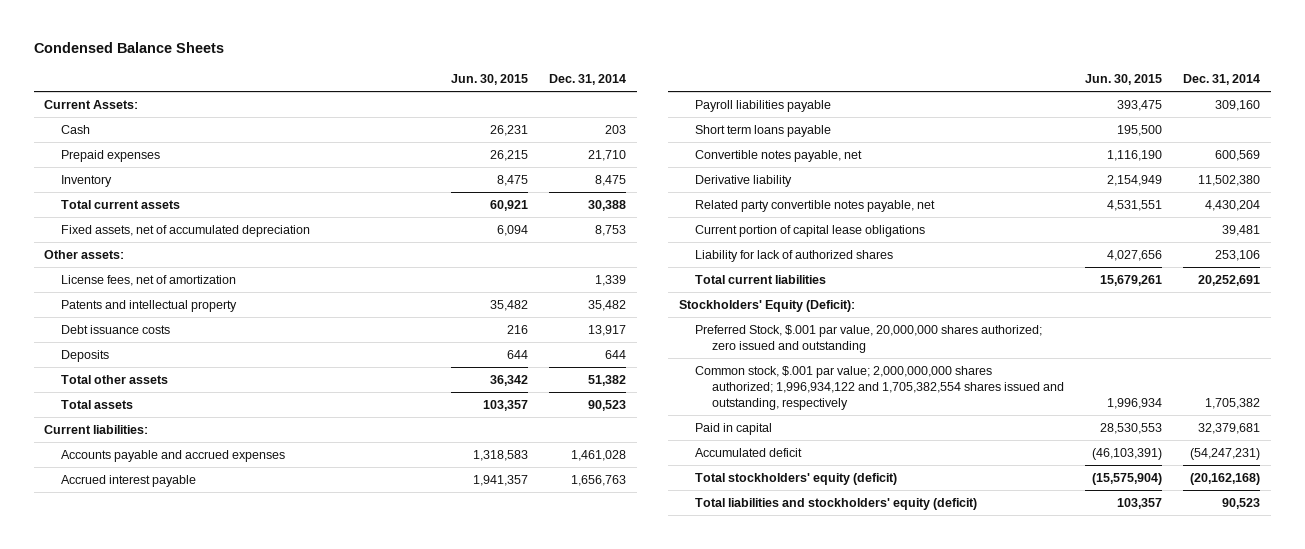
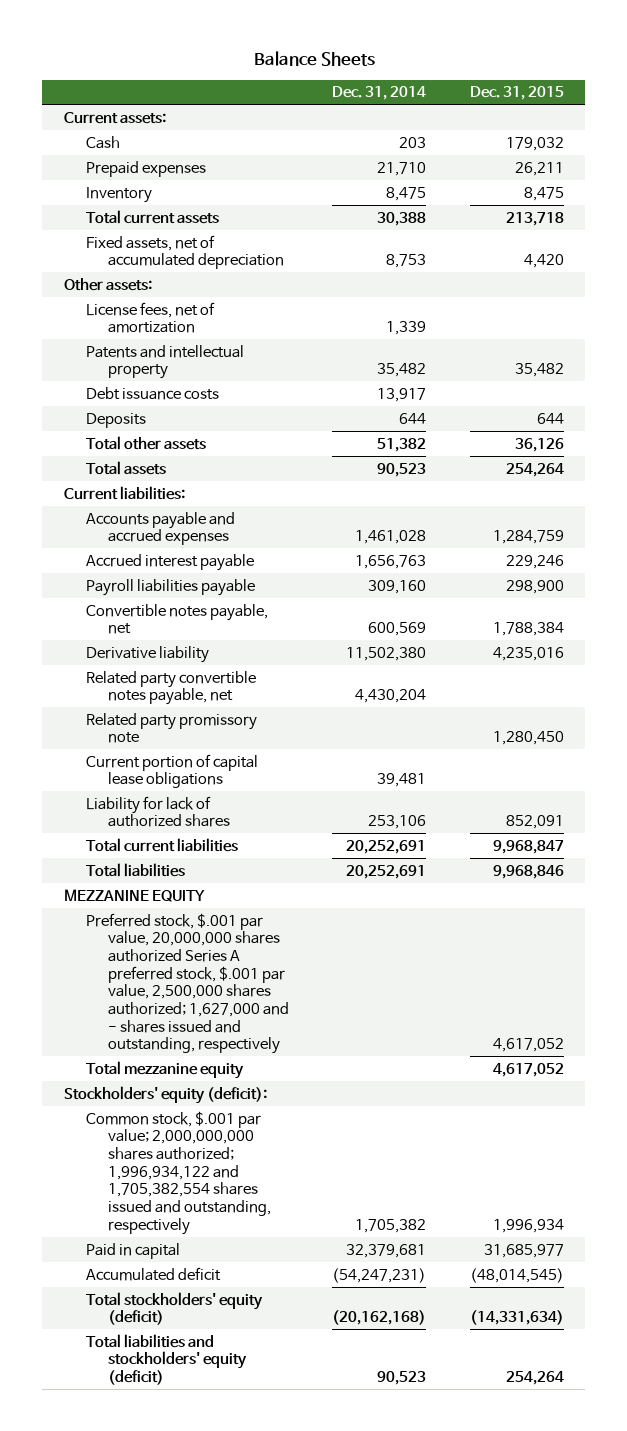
- Condensed Balance Sheets
+ Balance Sheets
- | Jun. 30, 2015 | Dec. 31, 2014
+ | Dec. 31, 2014 | Dec. 31, 2015
- Current Assets:
+ Current assets:
- Short term loans payable | 195,500 |
+ Related party promissory note | | 1,280,450
- Stockholders' Equity (Deficit):
- Preferred Stock, $.001 par value, 20,000,000 shares authorized; zero issued and outstanding
+ Total liabilities | 20,252,691 | 9,968,846
+ MEZZANINE EQUITY
+ Preferred stock, $.001 par value, 20,000,000 shares authorized Series A preferred stock, $.001 par value, 2,500,000 shares authorized; 1,627,000 and - shares issued and outstanding, respectively | | 4,617,052
+ Total mezzanine equity | | 4,617,052
+ Stockholders' equity (deficit):

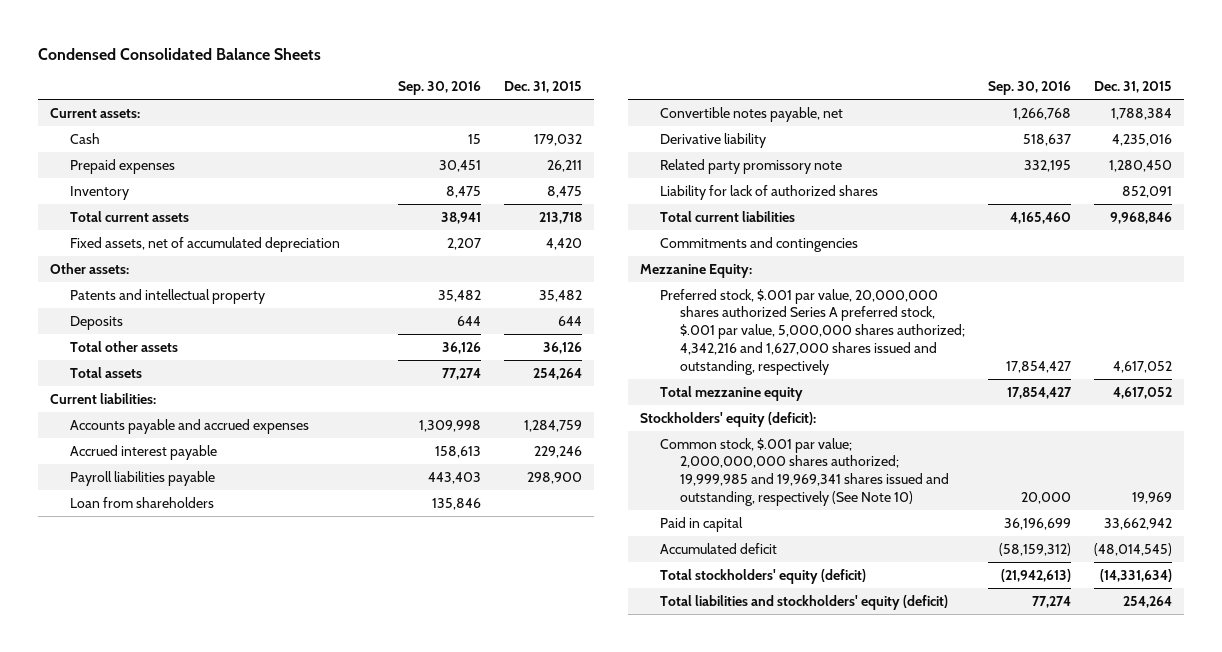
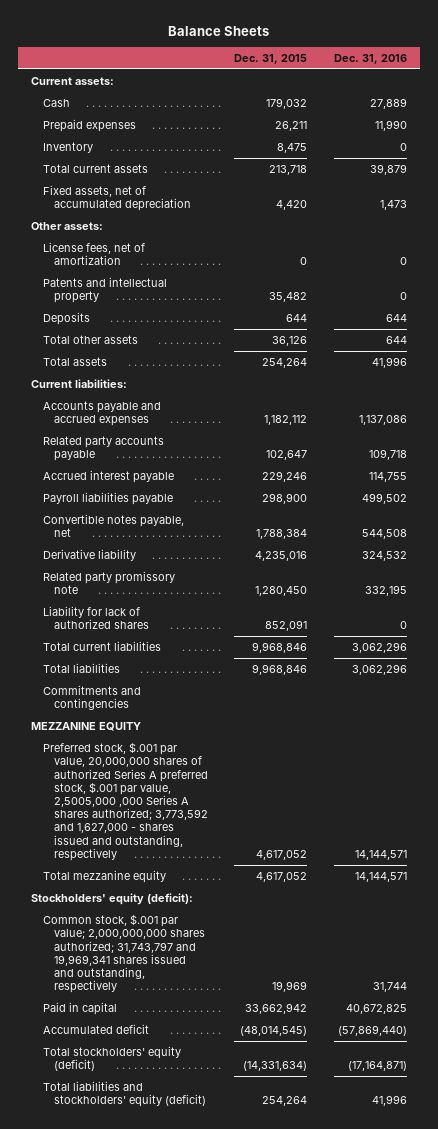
- Condensed Consolidated Balance Sheets
+ Balance Sheets
- | Sep. 30, 2016 | Dec. 31, 2015
+ | Dec. 31, 2015 | Dec. 31, 2016
+ License fees, net of amortization | 0 | 0
- Accounts payable and accrued expenses | 1,309,998 | 1,284,759
+ Accounts payable and accrued expenses | 1,182,112 | 1,137,086
+ Related party accounts payable | 102,647 | 109,718
- Loan from shareholders | 135,846 |
+ Total liabilities | 9,968,846 | 3,062,296
- Mezzanine Equity:
- Preferred stock, $.001 par value, 20,000,000 shares authorized Series A preferred stock, $.001 par value, 5,000,000 shares authorized; 4,342,216 and 1,627,000 shares issued and outstanding, respectively | 17,854,427 | 4,617,052
+ MEZZANINE EQUITY
+ Preferred stock, $.001 par value, 20,000,000 shares of authorized Series A preferred stock, $.001 par value, 2,5005,000 ,000 Series A shares authorized; 3,773,592 and 1,627,000 - shares issued and outstanding, respectively | 4,617,052 | 14,144,571
- Common stock, $.001 par value; 2,000,000,000 shares authorized; 19,999,985 and 19,969,341 shares issued and outstanding, respectively (See Note 10) | 20,000 | 19,969
+ Common stock, $.001 par value; 2,000,000,000 shares authorized; 31,743,797 and 19,969,341 shares issued and outstanding, respectively | 19,969 | 31,744

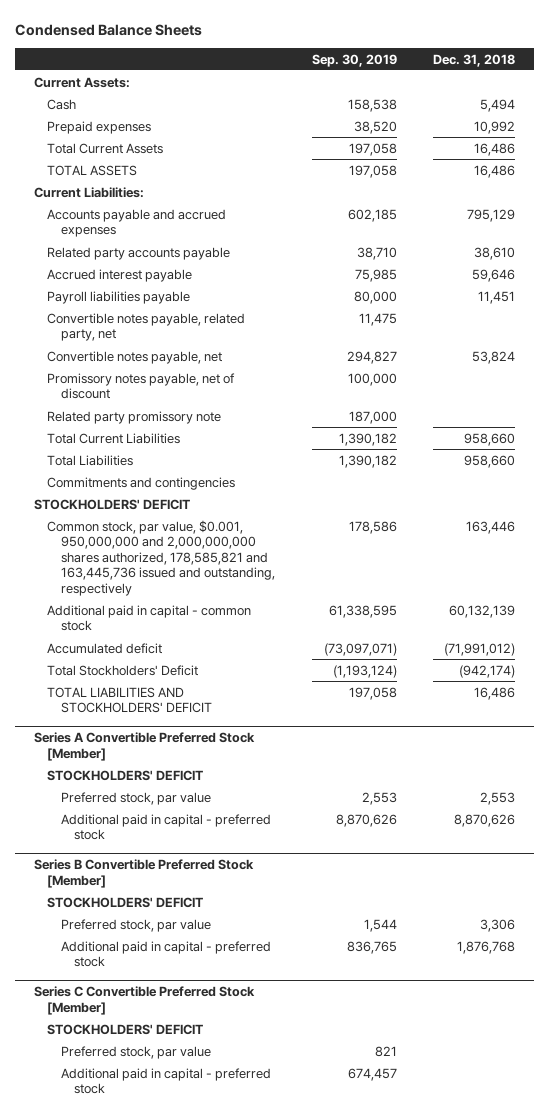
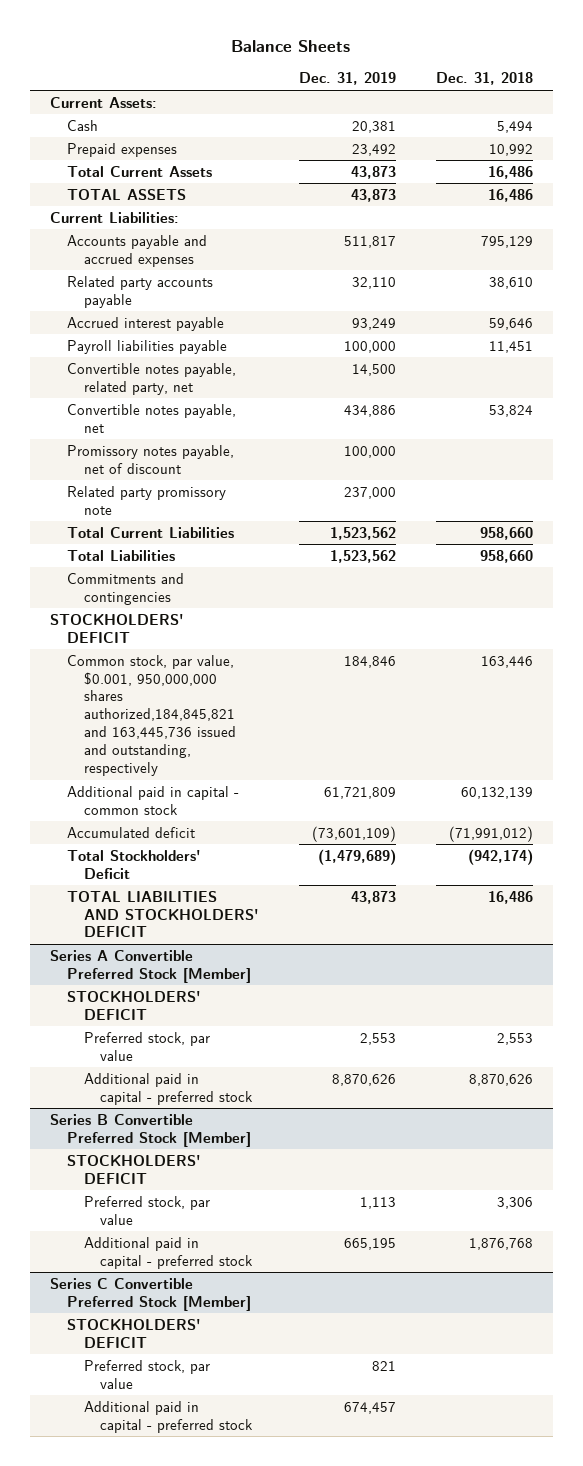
- Condensed Balance Sheets
+ Balance Sheets
- | Sep. 30, 2019 | Dec. 31, 2018
+ | Dec. 31, 2019 | Dec. 31, 2018
- Common stock, par value, $0.001, 950,000,000 and 2,000,000,000 shares authorized, 178,585,821 and 163,445,736 issued and outstanding, respectively | 178,586 | 163,446
+ Common stock, par value, $0.001, 950,000,000 shares authorized,184,845,821 and 163,445,736 issued and outstanding, respectively | 184,846 | 163,446

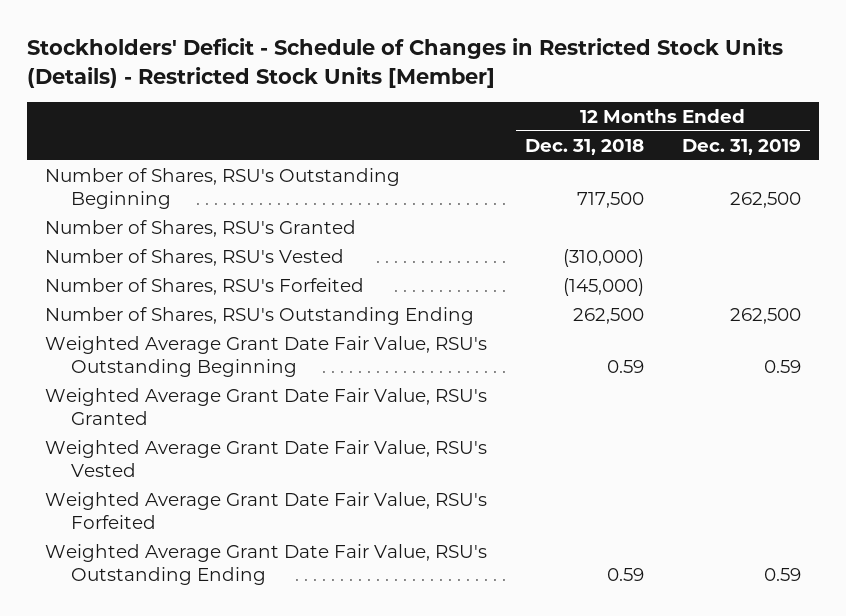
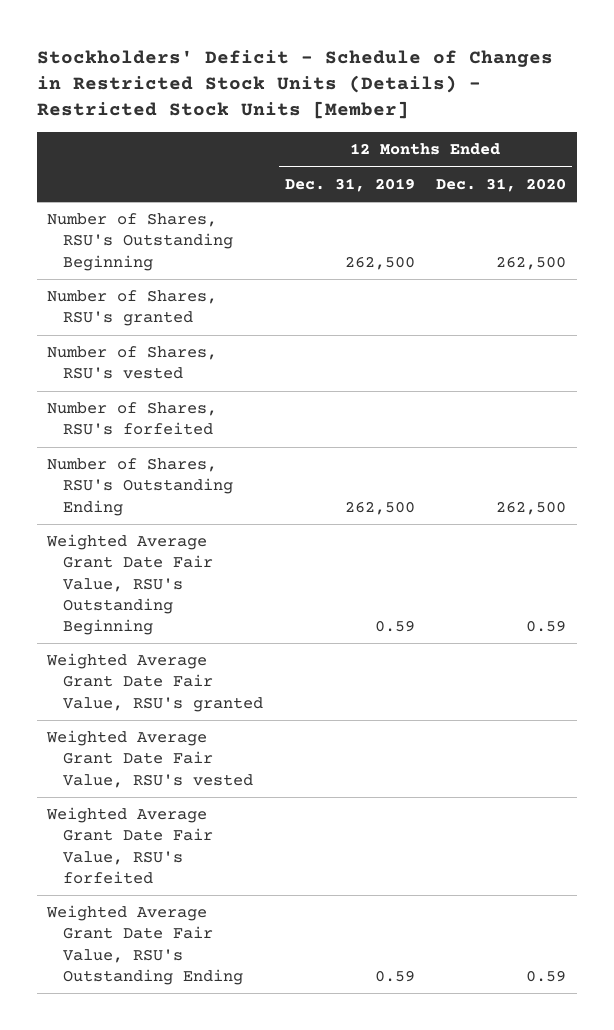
- | 12 Months Ended Dec. 31, 2018 | 12 Months Ended Dec. 31, 2019
+ | 12 Months Ended Dec. 31, 2019 | 12 Months Ended Dec. 31, 2020
- Number of Shares, RSU's Granted
- Number of Shares, RSU's Vested | (310,000) |
- Number of Shares, RSU's Forfeited | (145,000) |
+ Number of Shares, RSU's granted
+ Number of Shares, RSU's vested
+ Number of Shares, RSU's forfeited
- Weighted Average Grant Date Fair Value, RSU's Granted
- Weighted Average Grant Date Fair Value, RSU's Vested
- Weighted Average Grant Date Fair Value, RSU's Forfeited
+ Weighted Average Grant Date Fair Value, RSU's granted
+ Weighted Average Grant Date Fair Value, RSU's vested
+ Weighted Average Grant Date Fair Value, RSU's forfeited

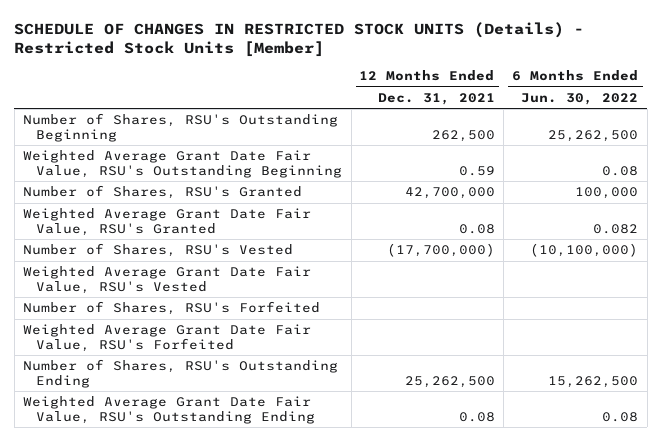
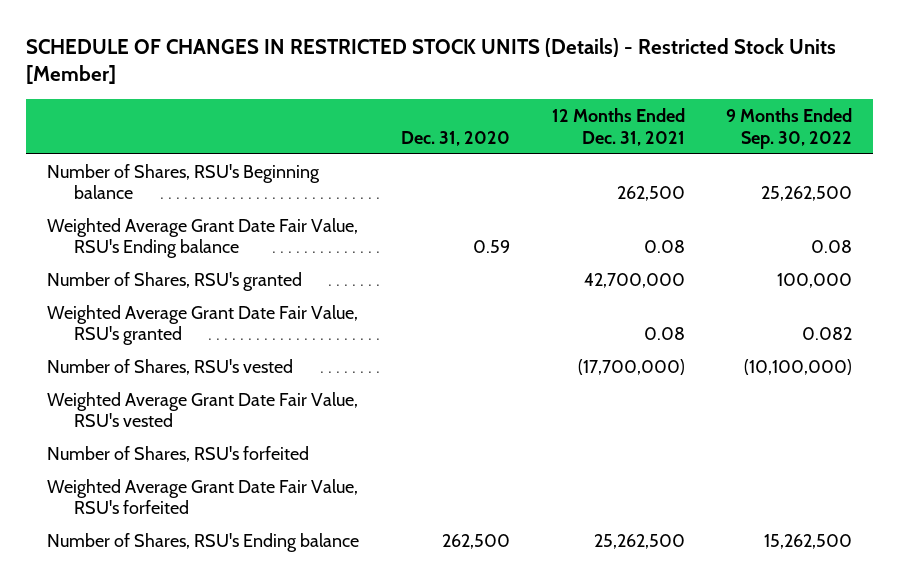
- | 12 Months Ended Dec. 31, 2021 | 6 Months Ended Jun. 30, 2022
+ | Dec. 31, 2020 | 12 Months Ended Dec. 31, 2021 | 9 Months Ended Sep. 30, 2022
- Number of Shares, RSU's Outstanding Beginning | 262,500 | 25,262,500
- Weighted Average Grant Date Fair Value, RSU's Outstanding Beginning | 0.59 | 0.08
- Number of Shares, RSU's Granted | 42,700,000 | 100,000
- Weighted Average Grant Date Fair Value, RSU's Granted | 0.08 | 0.082
- Number of Shares, RSU's Vested | (17,700,000) | (10,100,000)
- Weighted Average Grant Date Fair Value, RSU's Vested
- Number of Shares, RSU's Forfeited
- Weighted Average Grant Date Fair Value, RSU's Forfeited
- Number of Shares, RSU's Outstanding Ending | 25,262,500 | 15,262,500
- Weighted Average Grant Date Fair Value, RSU's Outstanding Ending | 0.08 | 0.08
+ Number of Shares, RSU's Beginning balance | | 262,500 | 25,262,500
+ Weighted Average Grant Date Fair Value, RSU's Ending balance | 0.59 | 0.08 | 0.08
+ Number of Shares, RSU's granted | | 42,700,000 | 100,000
+ Weighted Average Grant Date Fair Value, RSU's granted | | 0.08 | 0.082
+ Number of Shares, RSU's vested | | (17,700,000) | (10,100,000)
+ Weighted Average Grant Date Fair Value, RSU's vested
+ Number of Shares, RSU's forfeited
+ Weighted Average Grant Date Fair Value, RSU's forfeited
+ Number of Shares, RSU's Ending balance | 262,500 | 25,262,500 | 15,262,500

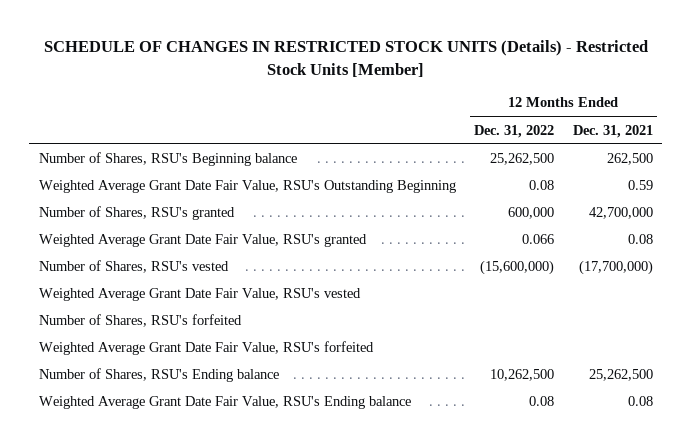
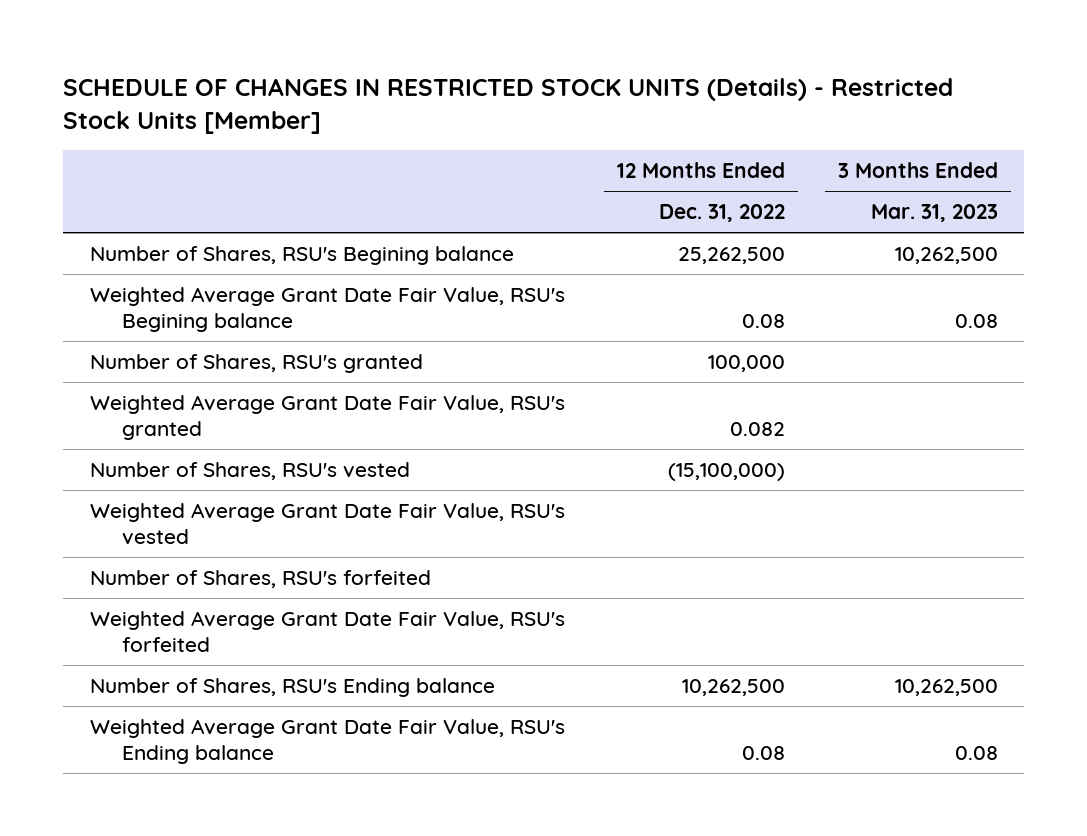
- | 12 Months Ended Dec. 31, 2022 | 12 Months Ended Dec. 31, 2021
+ | 12 Months Ended Dec. 31, 2022 | 3 Months Ended Mar. 31, 2023
- Number of Shares, RSU's Beginning balance | 25,262,500 | 262,500
- Weighted Average Grant Date Fair Value, RSU's Outstanding Beginning | 0.08 | 0.59
- Number of Shares, RSU's granted | 600,000 | 42,700,000
- Weighted Average Grant Date Fair Value, RSU's granted | 0.066 | 0.08
- Number of Shares, RSU's vested | (15,600,000) | (17,700,000)
+ Number of Shares, RSU's Begining balance | 25,262,500 | 10,262,500
+ Weighted Average Grant Date Fair Value, RSU's Begining balance | 0.08 | 0.08
+ Number of Shares, RSU's granted | 100,000 |
+ Weighted Average Grant Date Fair Value, RSU's granted | 0.082 |
+ Number of Shares, RSU's vested | (15,100,000) |

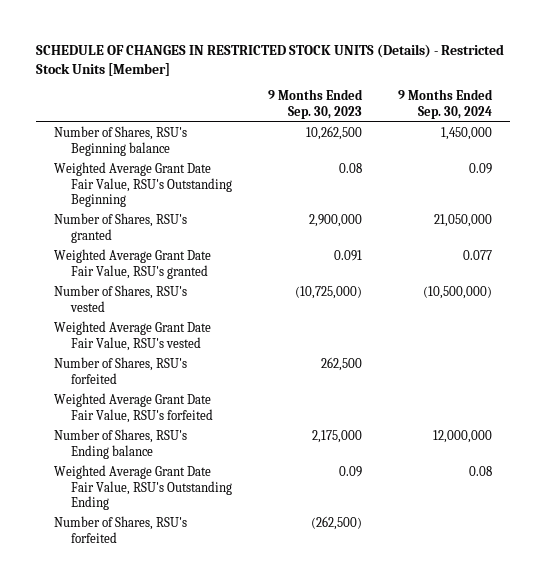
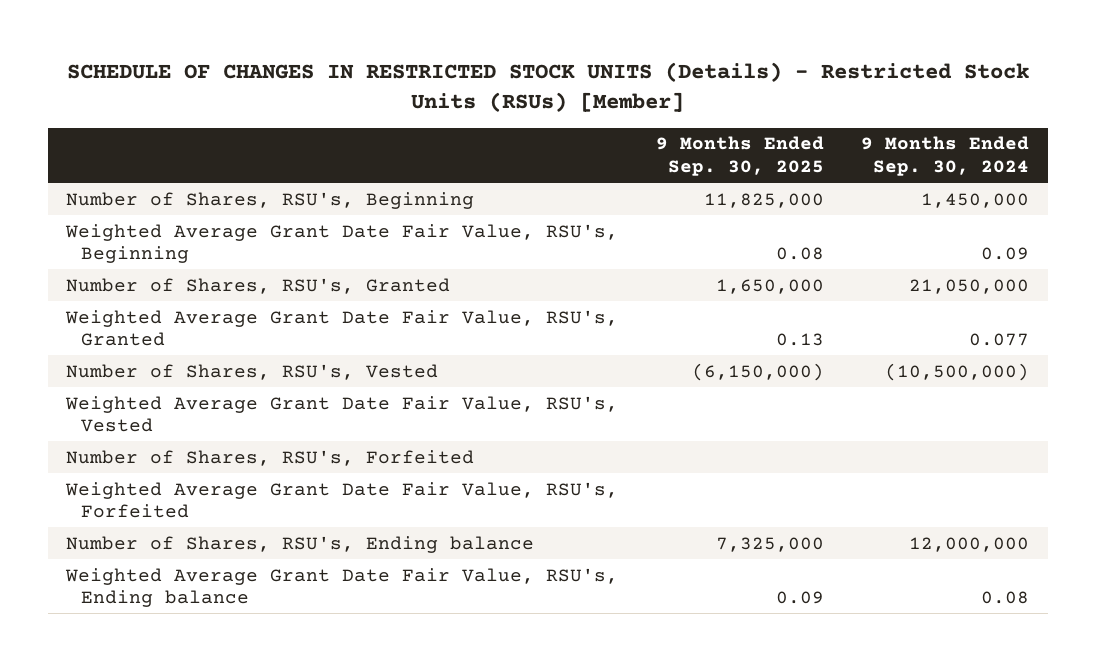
- SCHEDULE OF CHANGES IN RESTRICTED STOCK UNITS (Details) - Restricted Stock Units [Member]
+ SCHEDULE OF CHANGES IN RESTRICTED STOCK UNITS (Details) - Restricted Stock Units (RSUs) [Member]
- | 9 Months Ended Sep. 30, 2023 | 9 Months Ended Sep. 30, 2024
+ | 9 Months Ended Sep. 30, 2025 | 9 Months Ended Sep. 30, 2024
- Number of Shares, RSU's Beginning balance | 10,262,500 | 1,450,000
- Weighted Average Grant Date Fair Value, RSU's Outstanding Beginning | 0.08 | 0.09
- Number of Shares, RSU's granted | 2,900,000 | 21,050,000
- Weighted Average Grant Date Fair Value, RSU's granted | 0.091 | 0.077
- Number of Shares, RSU's vested | (10,725,000) | (10,500,000)
- Weighted Average Grant Date Fair Value, RSU's vested
- Number of Shares, RSU's forfeited | 262,500 |
- Weighted Average Grant Date Fair Value, RSU's forfeited
- Number of Shares, RSU's Ending balance | 2,175,000 | 12,000,000
- Weighted Average Grant Date Fair Value, RSU's Outstanding Ending | 0.09 | 0.08
- Number of Shares, RSU's forfeited | (262,500) |
+ Number of Shares, RSU's, Beginning | 11,825,000 | 1,450,000
+ Weighted Average Grant Date Fair Value, RSU's, Beginning | 0.08 | 0.09
+ Number of Shares, RSU's, Granted | 1,650,000 | 21,050,000
+ Weighted Average Grant Date Fair Value, RSU's, Granted | 0.13 | 0.077
+ Number of Shares, RSU's, Vested | (6,150,000) | (10,500,000)
+ Weighted Average Grant Date Fair Value, RSU's, Vested
+ Number of Shares, RSU's, Forfeited
+ Weighted Average Grant Date Fair Value, RSU's, Forfeited
+ Number of Shares, RSU's, Ending balance | 7,325,000 | 12,000,000
+ Weighted Average Grant Date Fair Value, RSU's, Ending balance | 0.09 | 0.08

